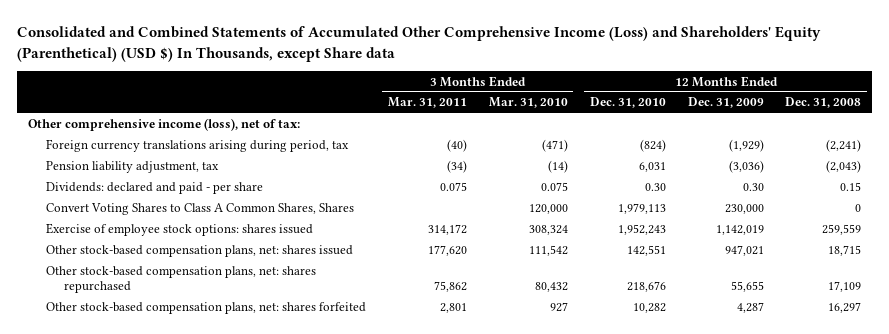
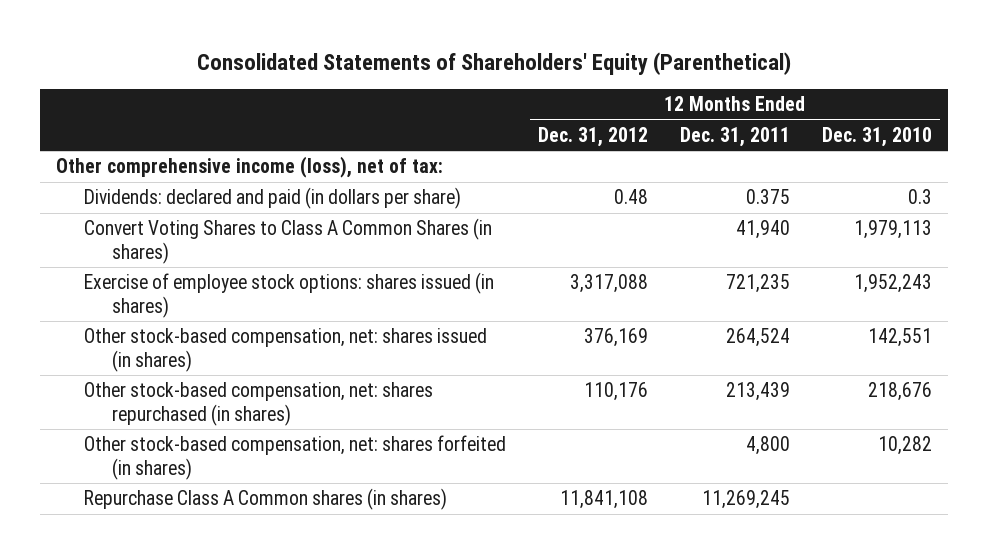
- Consolidated and Combined Statements of Accumulated Other Comprehensive Income (Loss) and Shareholders' Equity (Parenthetical) (USD $) In Thousands, except Share data
+ Consolidated Statements of Shareholders' Equity (Parenthetical)
- | 3 Months Ended Mar. 31, 2011 | 3 Months Ended Mar. 31, 2010 | 12 Months Ended Dec. 31, 2010 | 12 Months Ended Dec. 31, 2009 | 12 Months Ended Dec. 31, 2008
+ | 12 Months Ended Dec. 31, 2012 | 12 Months Ended Dec. 31, 2011 | 12 Months Ended Dec. 31, 2010
- Foreign currency translations arising during period, tax | (40) | (471) | (824) | (1,929) | (2,241)
- Pension liability adjustment, tax | (34) | (14) | 6,031 | (3,036) | (2,043)
- Dividends: declared and paid - per share | 0.075 | 0.075 | 0.30 | 0.30 | 0.15
- Convert Voting Shares to Class A Common Shares, Shares | | 120,000 | 1,979,113 | 230,000 | 0
- Exercise of employee stock options: shares issued | 314,172 | 308,324 | 1,952,243 | 1,142,019 | 259,559
- Other stock-based compensation plans, net: shares issued | 177,620 | 111,542 | 142,551 | 947,021 | 18,715
- Other stock-based compensation plans, net: shares repurchased | 75,862 | 80,432 | 218,676 | 55,655 | 17,109
- Other stock-based compensation plans, net: shares forfeited | 2,801 | 927 | 10,282 | 4,287 | 16,297
+ Dividends: declared and paid (in dollars per share) | 0.48 | 0.375 | 0.3
+ Convert Voting Shares to Class A Common Shares (in shares) | | 41,940 | 1,979,113
+ Exercise of employee stock options: shares issued (in shares) | 3,317,088 | 721,235 | 1,952,243
+ Other stock-based compensation, net: shares issued (in shares) | 376,169 | 264,524 | 142,551
+ Other stock-based compensation, net: shares repurchased (in shares) | 110,176 | 213,439 | 218,676
+ Other stock-based compensation, net: shares forfeited (in shares) | | 4,800 | 10,282
+ Repurchase Class A Common shares (in shares) | 11,841,108 | 11,269,245 |

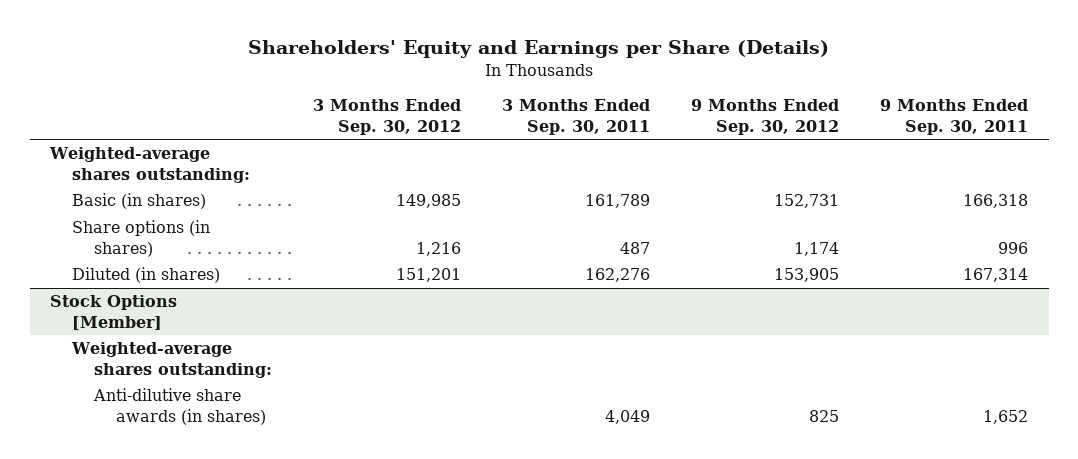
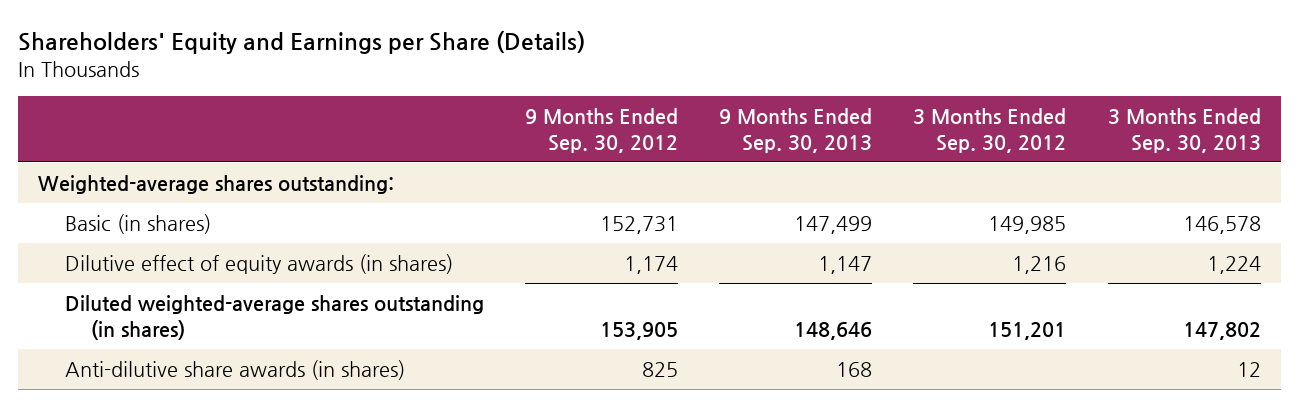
- | 3 Months Ended Sep. 30, 2012 | 3 Months Ended Sep. 30, 2011 | 9 Months Ended Sep. 30, 2012 | 9 Months Ended Sep. 30, 2011
+ | 9 Months Ended Sep. 30, 2012 | 9 Months Ended Sep. 30, 2013 | 3 Months Ended Sep. 30, 2012 | 3 Months Ended Sep. 30, 2013
- Share options (in shares) | 1,216 | 487 | 1,174 | 996
- Diluted (in shares) | 151,201 | 162,276 | 153,905 | 167,314
- Stock Options [Member]
- Weighted-average shares outstanding:
+ Dilutive effect of equity awards (in shares) | 1,174 | 1,147 | 1,216 | 1,224
+ Diluted weighted-average shares outstanding (in shares) | 153,905 | 148,646 | 151,201 | 147,802

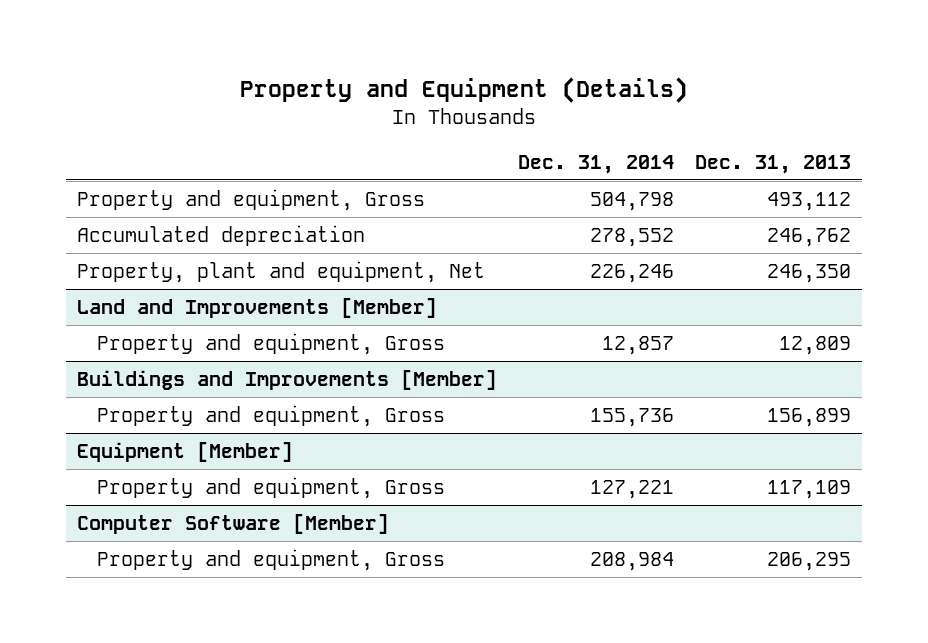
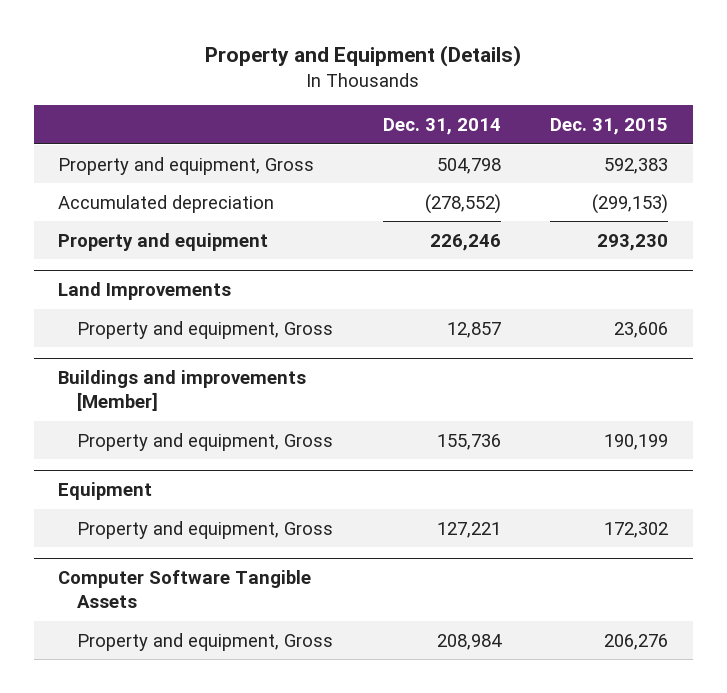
- | Dec. 31, 2014 | Dec. 31, 2013
+ | Dec. 31, 2014 | Dec. 31, 2015
- Accumulated depreciation | 278,552 | 246,762
- Property, plant and equipment, Net | 226,246 | 246,350
- Land and Improvements [Member]
+ Accumulated depreciation | (278,552) | (299,153)
+ Property and equipment | 226,246 | 293,230
+ Land Improvements
- Buildings and Improvements [Member]
+ Buildings and improvements [Member]
- Equipment [Member]
+ Equipment
- Computer Software [Member]
+ Computer Software Tangible Assets

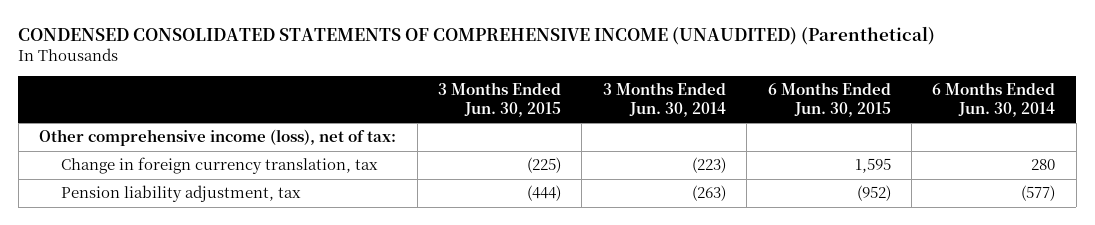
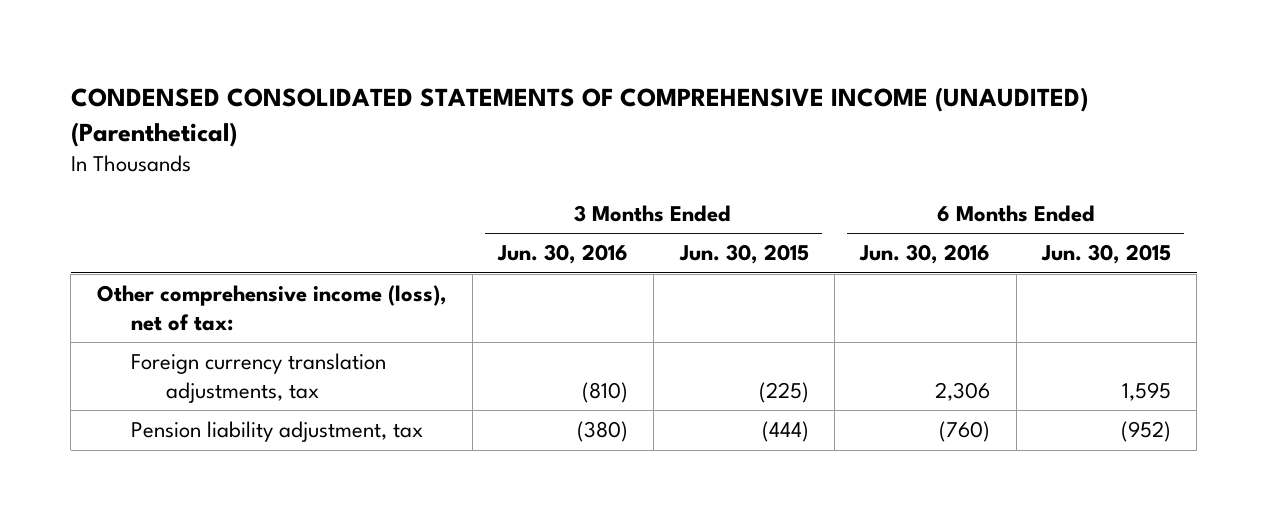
- | 3 Months Ended Jun. 30, 2015 | 3 Months Ended Jun. 30, 2014 | 6 Months Ended Jun. 30, 2015 | 6 Months Ended Jun. 30, 2014
+ | 3 Months Ended Jun. 30, 2016 | 3 Months Ended Jun. 30, 2015 | 6 Months Ended Jun. 30, 2016 | 6 Months Ended Jun. 30, 2015
- Change in foreign currency translation, tax | (225) | (223) | 1,595 | 280
+ Foreign currency translation adjustments, tax | (810) | (225) | 2,306 | 1,595

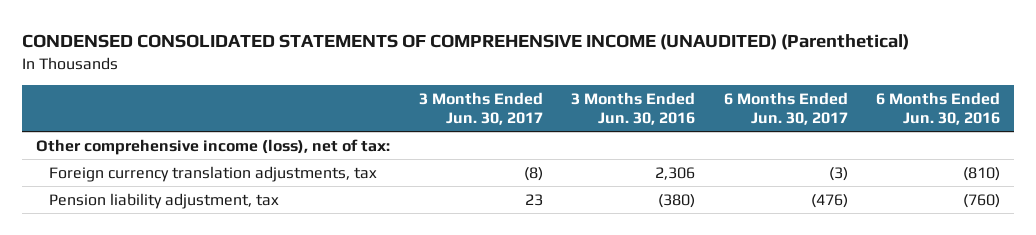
- | 3 Months Ended Jun. 30, 2016 | 3 Months Ended Jun. 30, 2015 | 6 Months Ended Jun. 30, 2016 | 6 Months Ended Jun. 30, 2015
+ | 3 Months Ended Jun. 30, 2017 | 3 Months Ended Jun. 30, 2016 | 6 Months Ended Jun. 30, 2017 | 6 Months Ended Jun. 30, 2016
- Foreign currency translation adjustments, tax | (810) | (225) | 2,306 | 1,595
+ Foreign currency translation adjustments, tax | (8) | 2,306 | (3) | (810)

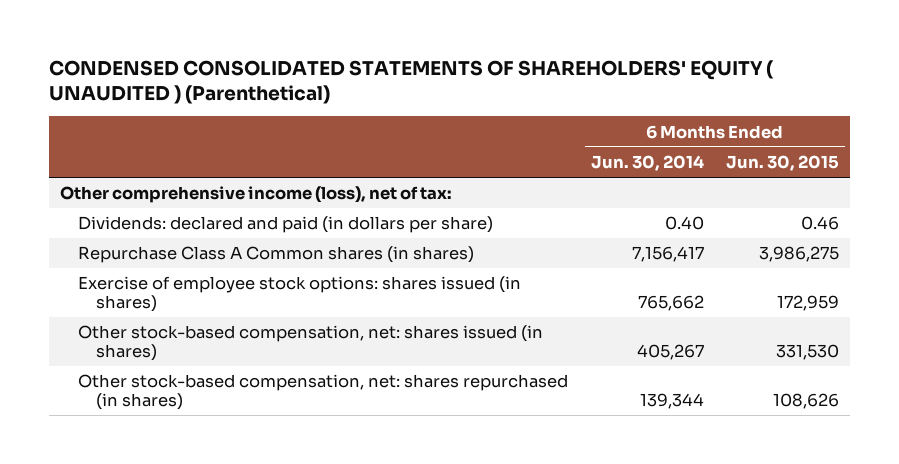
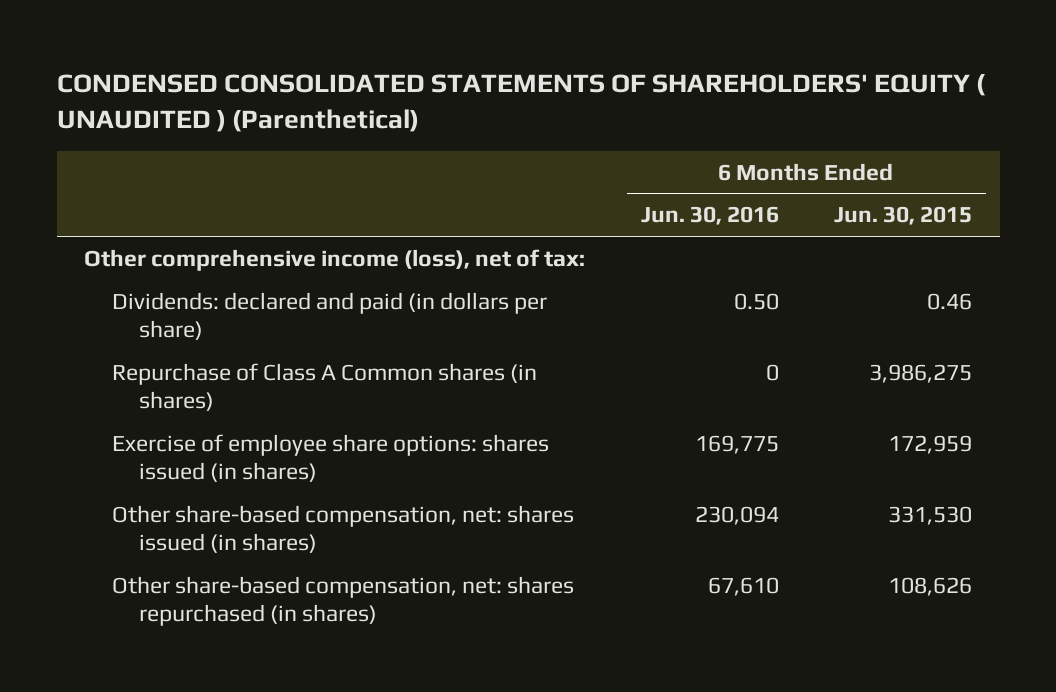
- | 6 Months Ended Jun. 30, 2014 | 6 Months Ended Jun. 30, 2015
+ | 6 Months Ended Jun. 30, 2016 | 6 Months Ended Jun. 30, 2015
- Repurchase Class A Common shares (in shares) | 7,156,417 | 3,986,275
- Exercise of employee stock options: shares issued (in shares) | 765,662 | 172,959
- Other stock-based compensation, net: shares issued (in shares) | 405,267 | 331,530
- Other stock-based compensation, net: shares repurchased (in shares) | 139,344 | 108,626
+ Repurchase of Class A Common shares (in shares) | 0 | 3,986,275
+ Exercise of employee share options: shares issued (in shares) | 169,775 | 172,959
+ Other share-based compensation, net: shares issued (in shares) | 230,094 | 331,530
+ Other share-based compensation, net: shares repurchased (in shares) | 67,610 | 108,626

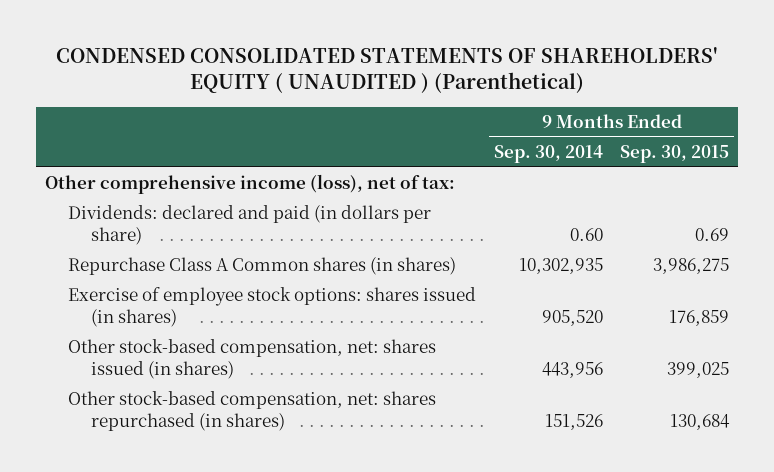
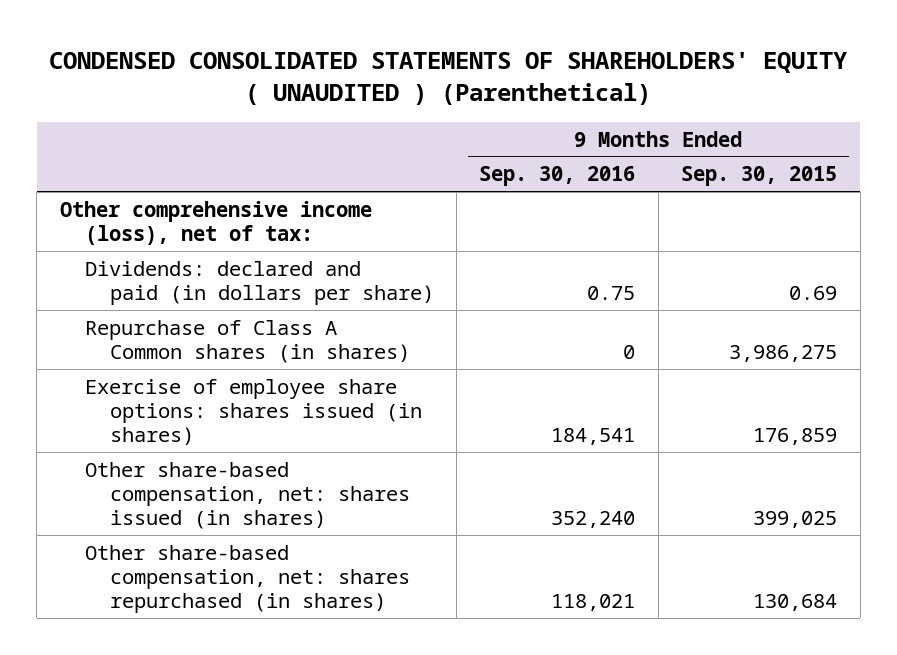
- | 9 Months Ended Sep. 30, 2014 | 9 Months Ended Sep. 30, 2015
+ | 9 Months Ended Sep. 30, 2016 | 9 Months Ended Sep. 30, 2015
- Repurchase Class A Common shares (in shares) | 10,302,935 | 3,986,275
- Exercise of employee stock options: shares issued (in shares) | 905,520 | 176,859
- Other stock-based compensation, net: shares issued (in shares) | 443,956 | 399,025
- Other stock-based compensation, net: shares repurchased (in shares) | 151,526 | 130,684
+ Repurchase of Class A Common shares (in shares) | 0 | 3,986,275
+ Exercise of employee share options: shares issued (in shares) | 184,541 | 176,859
+ Other share-based compensation, net: shares issued (in shares) | 352,240 | 399,025
+ Other share-based compensation, net: shares repurchased (in shares) | 118,021 | 130,684

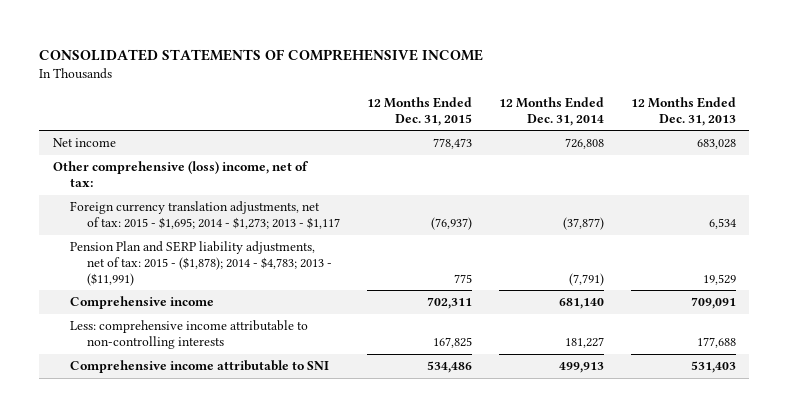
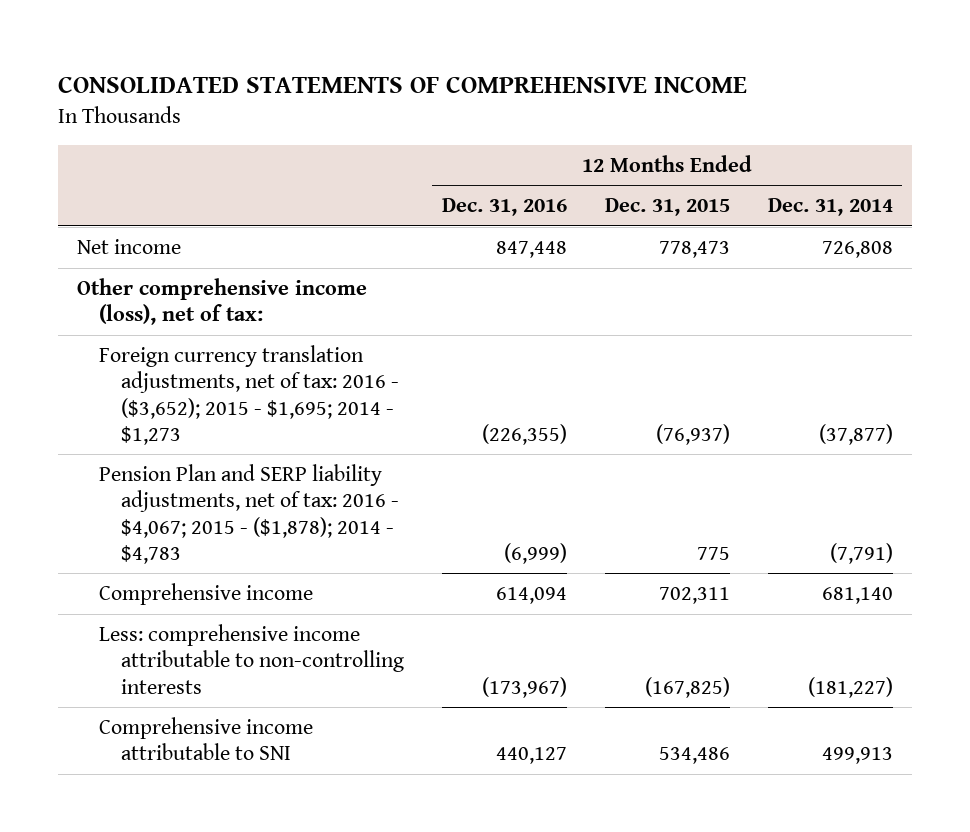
- | 12 Months Ended Dec. 31, 2015 | 12 Months Ended Dec. 31, 2014 | 12 Months Ended Dec. 31, 2013
+ | 12 Months Ended Dec. 31, 2016 | 12 Months Ended Dec. 31, 2015 | 12 Months Ended Dec. 31, 2014
- Other comprehensive (loss) income, net of tax:
- Foreign currency translation adjustments, net of tax: 2015 - $1,695; 2014 - $1,273; 2013 - $1,117 | (76,937) | (37,877) | 6,534
- Pension Plan and SERP liability adjustments, net of tax: 2015 - ($1,878); 2014 - $4,783; 2013 - ($11,991) | 775 | (7,791) | 19,529
+ Other comprehensive income (loss), net of tax:
+ Foreign currency translation adjustments, net of tax: 2016 - ($3,652); 2015 - $1,695; 2014 - $1,273 | (226,355) | (76,937) | (37,877)
+ Pension Plan and SERP liability adjustments, net of tax: 2016 - $4,067; 2015 - ($1,878); 2014 - $4,783 | (6,999) | 775 | (7,791)
- Less: comprehensive income attributable to non-controlling interests | 167,825 | 181,227 | 177,688
+ Less: comprehensive income attributable to non-controlling interests | (173,967) | (167,825) | (181,227)

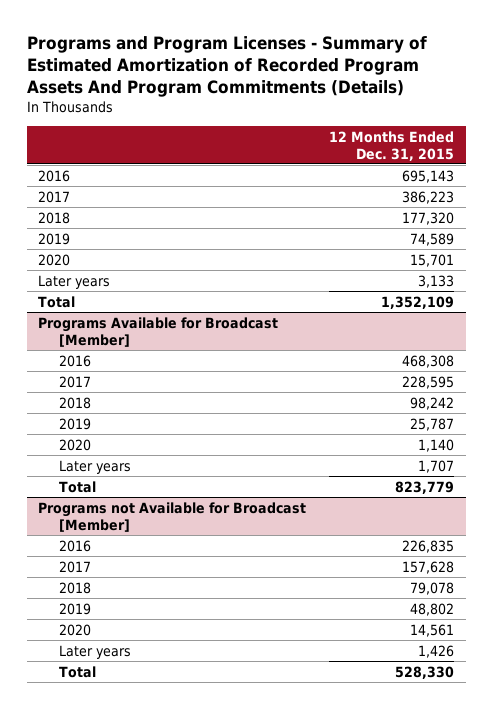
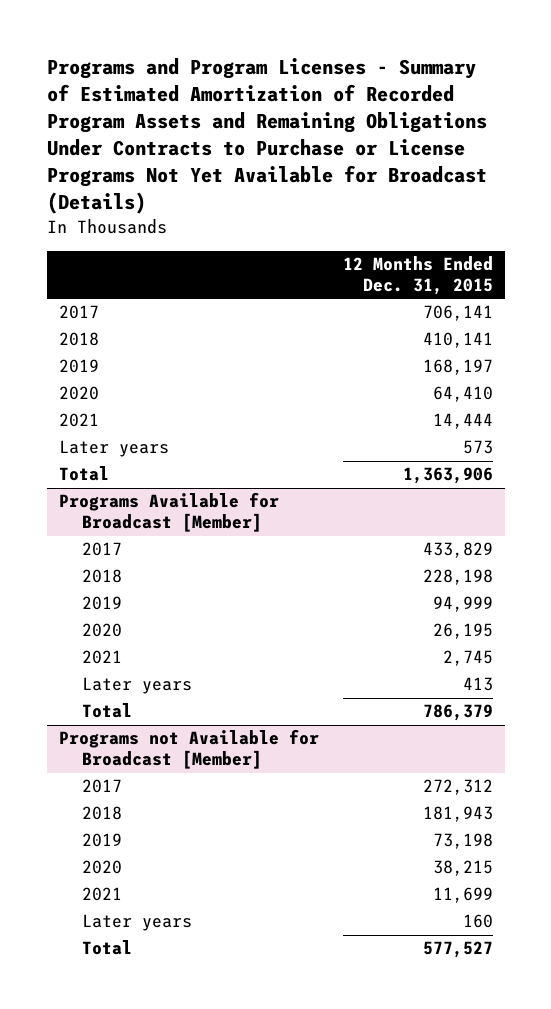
- Programs and Program Licenses - Summary of Estimated Amortization of Recorded Program Assets And Program Commitments (Details)
+ Programs and Program Licenses - Summary of Estimated Amortization of Recorded Program Assets and Remaining Obligations Under Contracts to Purchase or License Programs Not Yet Available for Broadcast (Details)
- 2016 | 695,143
- 2017 | 386,223
- 2018 | 177,320
- 2019 | 74,589
- 2020 | 15,701
- Later years | 3,133
- Total | 1,352,109
+ 2017 | 706,141
+ 2018 | 410,141
+ 2019 | 168,197
+ 2020 | 64,410
+ 2021 | 14,444
+ Later years | 573
+ Total | 1,363,906
@ Programs Available for Broadcast [Member]
- 2016 | 468,308
- 2017 | 228,595
- 2018 | 98,242
- 2019 | 25,787
- 2020 | 1,140
- Later years | 1,707
- Total | 823,779
+ 2017 | 433,829
+ 2018 | 228,198
+ 2019 | 94,999
+ 2020 | 26,195
+ 2021 | 2,745
+ Later years | 413
+ Total | 786,379
@ Programs not Available for Broadcast [Member]
- 2016 | 226,835
- 2017 | 157,628
- 2018 | 79,078
- 2019 | 48,802
- 2020 | 14,561
- Later years | 1,426
- Total | 528,330
+ 2017 | 272,312
+ 2018 | 181,943
+ 2019 | 73,198
+ 2020 | 38,215
+ 2021 | 11,699
+ Later years | 160
+ Total | 577,527

